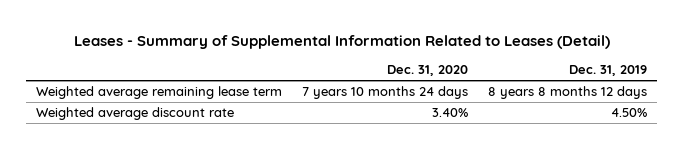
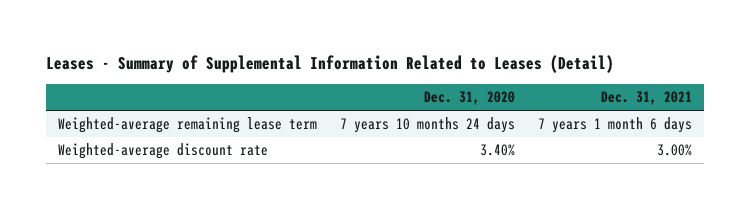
- | Dec. 31, 2020 | Dec. 31, 2019
+ | Dec. 31, 2020 | Dec. 31, 2021
- Weighted average remaining lease term | 7 years 10 months 24 days | 8 years 8 months 12 days
- Weighted average discount rate | 3.40% | 4.50%
+ Weighted-average remaining lease term | 7 years 10 months 24 days | 7 years 1 month 6 days
+ Weighted-average discount rate | 3.40% | 3.00%

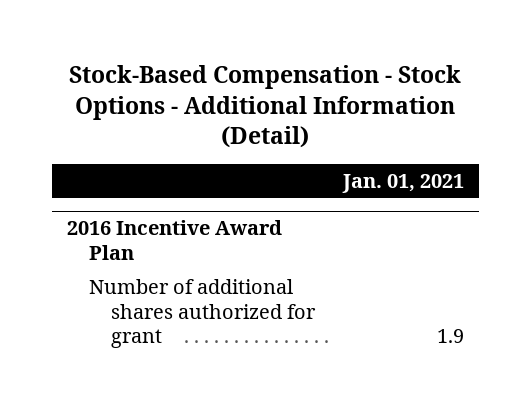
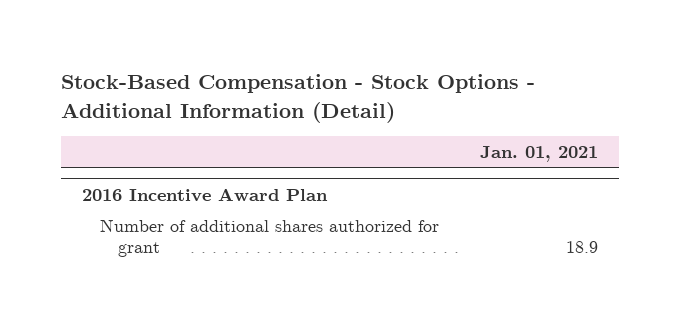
@ 2016 Incentive Award Plan
- Number of additional shares authorized for grant | 1.9
+ Number of additional shares authorized for grant | 18.9

